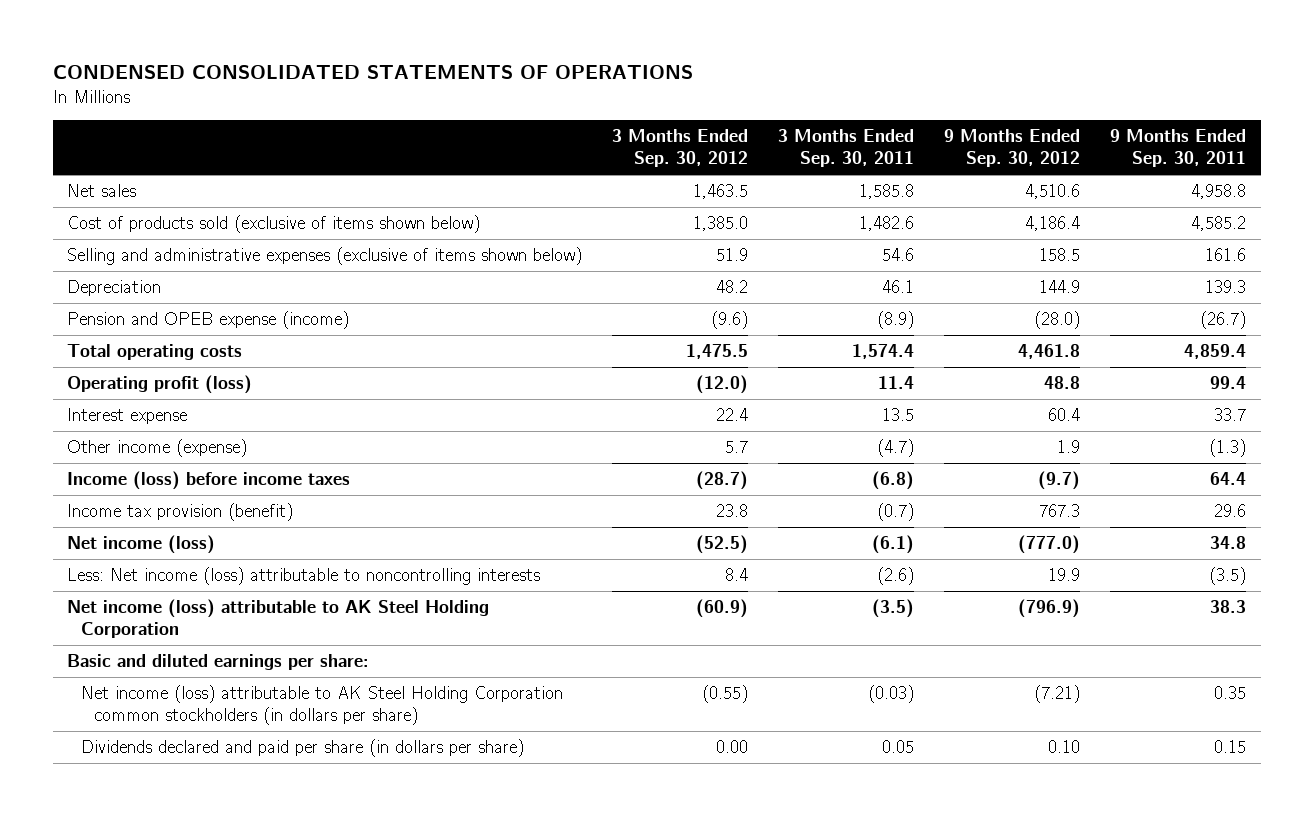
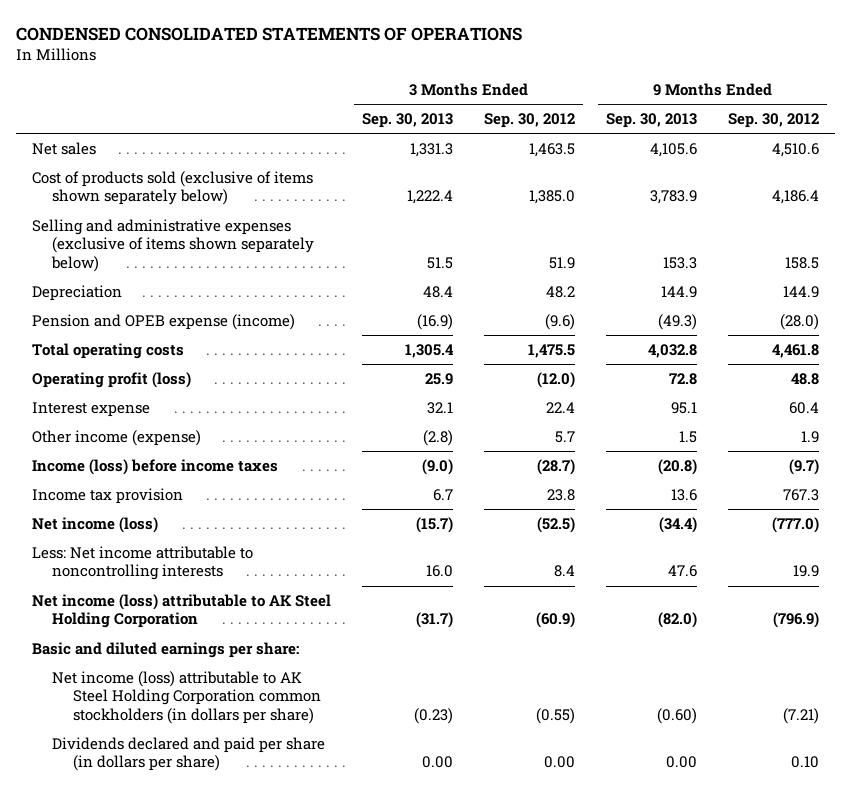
- | 3 Months Ended Sep. 30, 2012 | 3 Months Ended Sep. 30, 2011 | 9 Months Ended Sep. 30, 2012 | 9 Months Ended Sep. 30, 2011
+ | 3 Months Ended Sep. 30, 2013 | 3 Months Ended Sep. 30, 2012 | 9 Months Ended Sep. 30, 2013 | 9 Months Ended Sep. 30, 2012
- Cost of products sold (exclusive of items shown below) | 1,385.0 | 1,482.6 | 4,186.4 | 4,585.2
- Selling and administrative expenses (exclusive of items shown below) | 51.9 | 54.6 | 158.5 | 161.6
+ Cost of products sold (exclusive of items shown separately below) | 1,222.4 | 1,385.0 | 3,783.9 | 4,186.4
+ Selling and administrative expenses (exclusive of items shown separately below) | 51.5 | 51.9 | 153.3 | 158.5
- Income tax provision (benefit) | 23.8 | (0.7) | 767.3 | 29.6
+ Income tax provision | 6.7 | 23.8 | 13.6 | 767.3
- Less: Net income (loss) attributable to noncontrolling interests | 8.4 | (2.6) | 19.9 | (3.5)
+ Less: Net income attributable to noncontrolling interests | 16.0 | 8.4 | 47.6 | 19.9

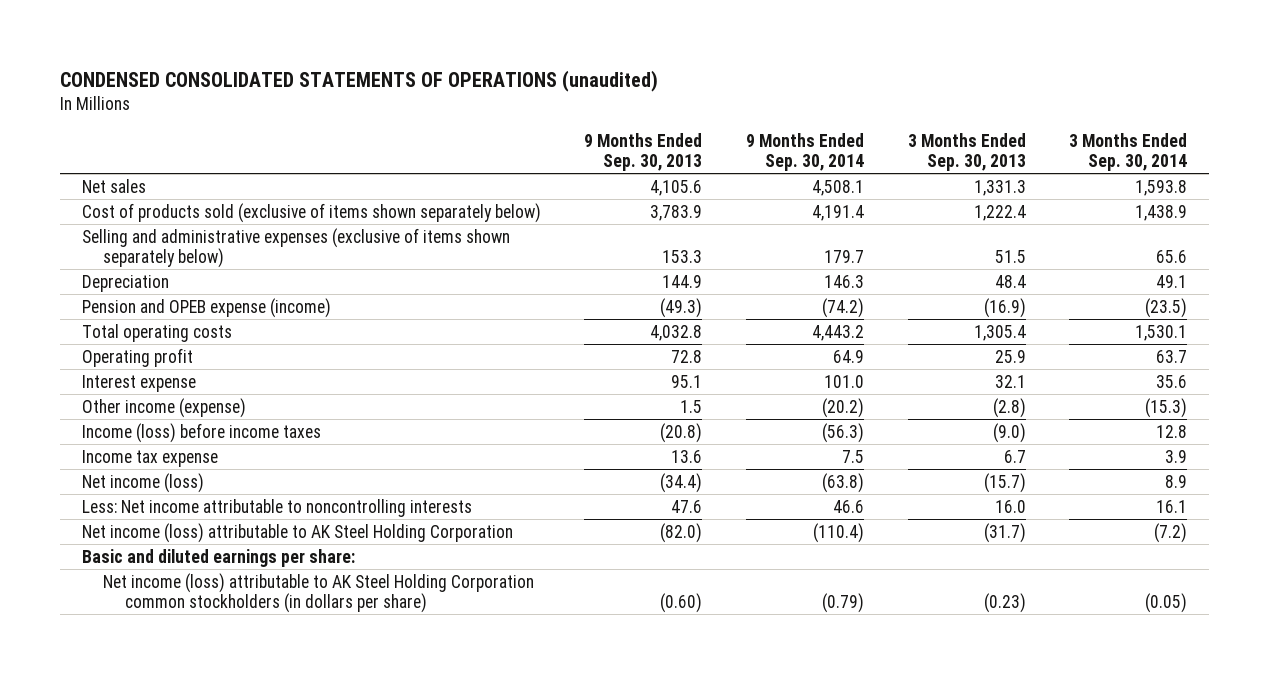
- CONDENSED CONSOLIDATED STATEMENTS OF OPERATIONS
+ CONDENSED CONSOLIDATED STATEMENTS OF OPERATIONS (unaudited)
- | 3 Months Ended Sep. 30, 2013 | 3 Months Ended Sep. 30, 2012 | 9 Months Ended Sep. 30, 2013 | 9 Months Ended Sep. 30, 2012
+ | 9 Months Ended Sep. 30, 2013 | 9 Months Ended Sep. 30, 2014 | 3 Months Ended Sep. 30, 2013 | 3 Months Ended Sep. 30, 2014
- Operating profit (loss) | 25.9 | (12.0) | 72.8 | 48.8
+ Operating profit | 72.8 | 64.9 | 25.9 | 63.7
- Income tax provision | 6.7 | 23.8 | 13.6 | 767.3
+ Income tax expense | 13.6 | 7.5 | 6.7 | 3.9
- Dividends declared and paid per share (in dollars per share) | 0.00 | 0.00 | 0.00 | 0.10

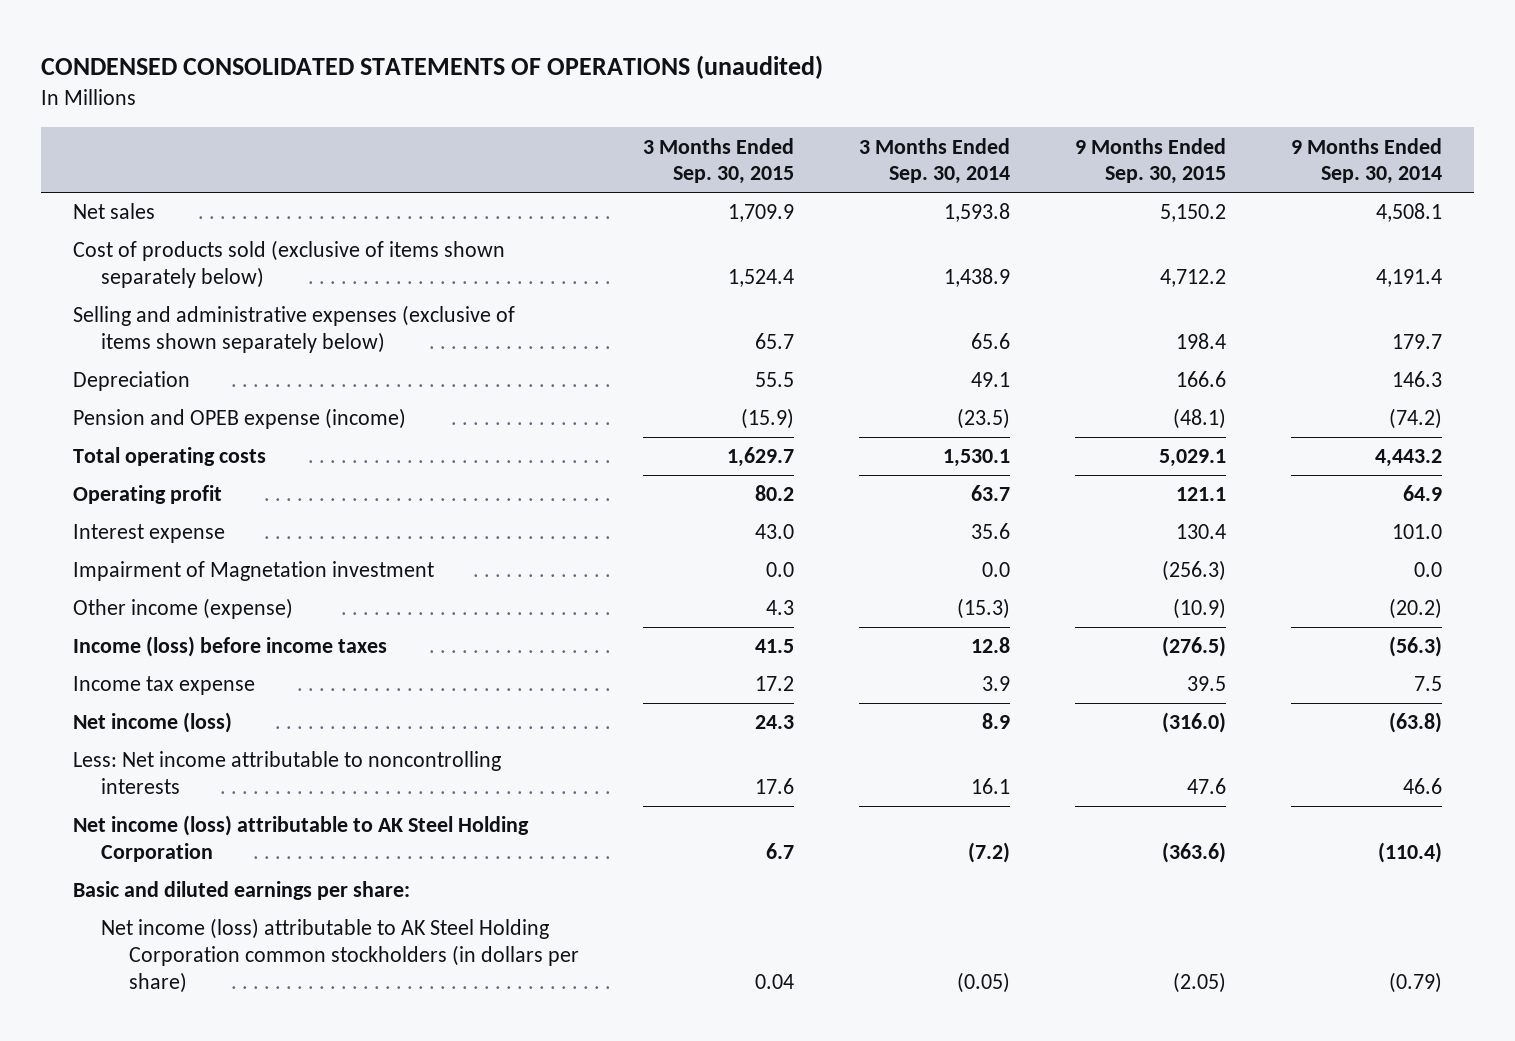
- | 9 Months Ended Sep. 30, 2013 | 9 Months Ended Sep. 30, 2014 | 3 Months Ended Sep. 30, 2013 | 3 Months Ended Sep. 30, 2014
+ | 3 Months Ended Sep. 30, 2015 | 3 Months Ended Sep. 30, 2014 | 9 Months Ended Sep. 30, 2015 | 9 Months Ended Sep. 30, 2014
+ Impairment of Magnetation investment | 0.0 | 0.0 | (256.3) | 0.0

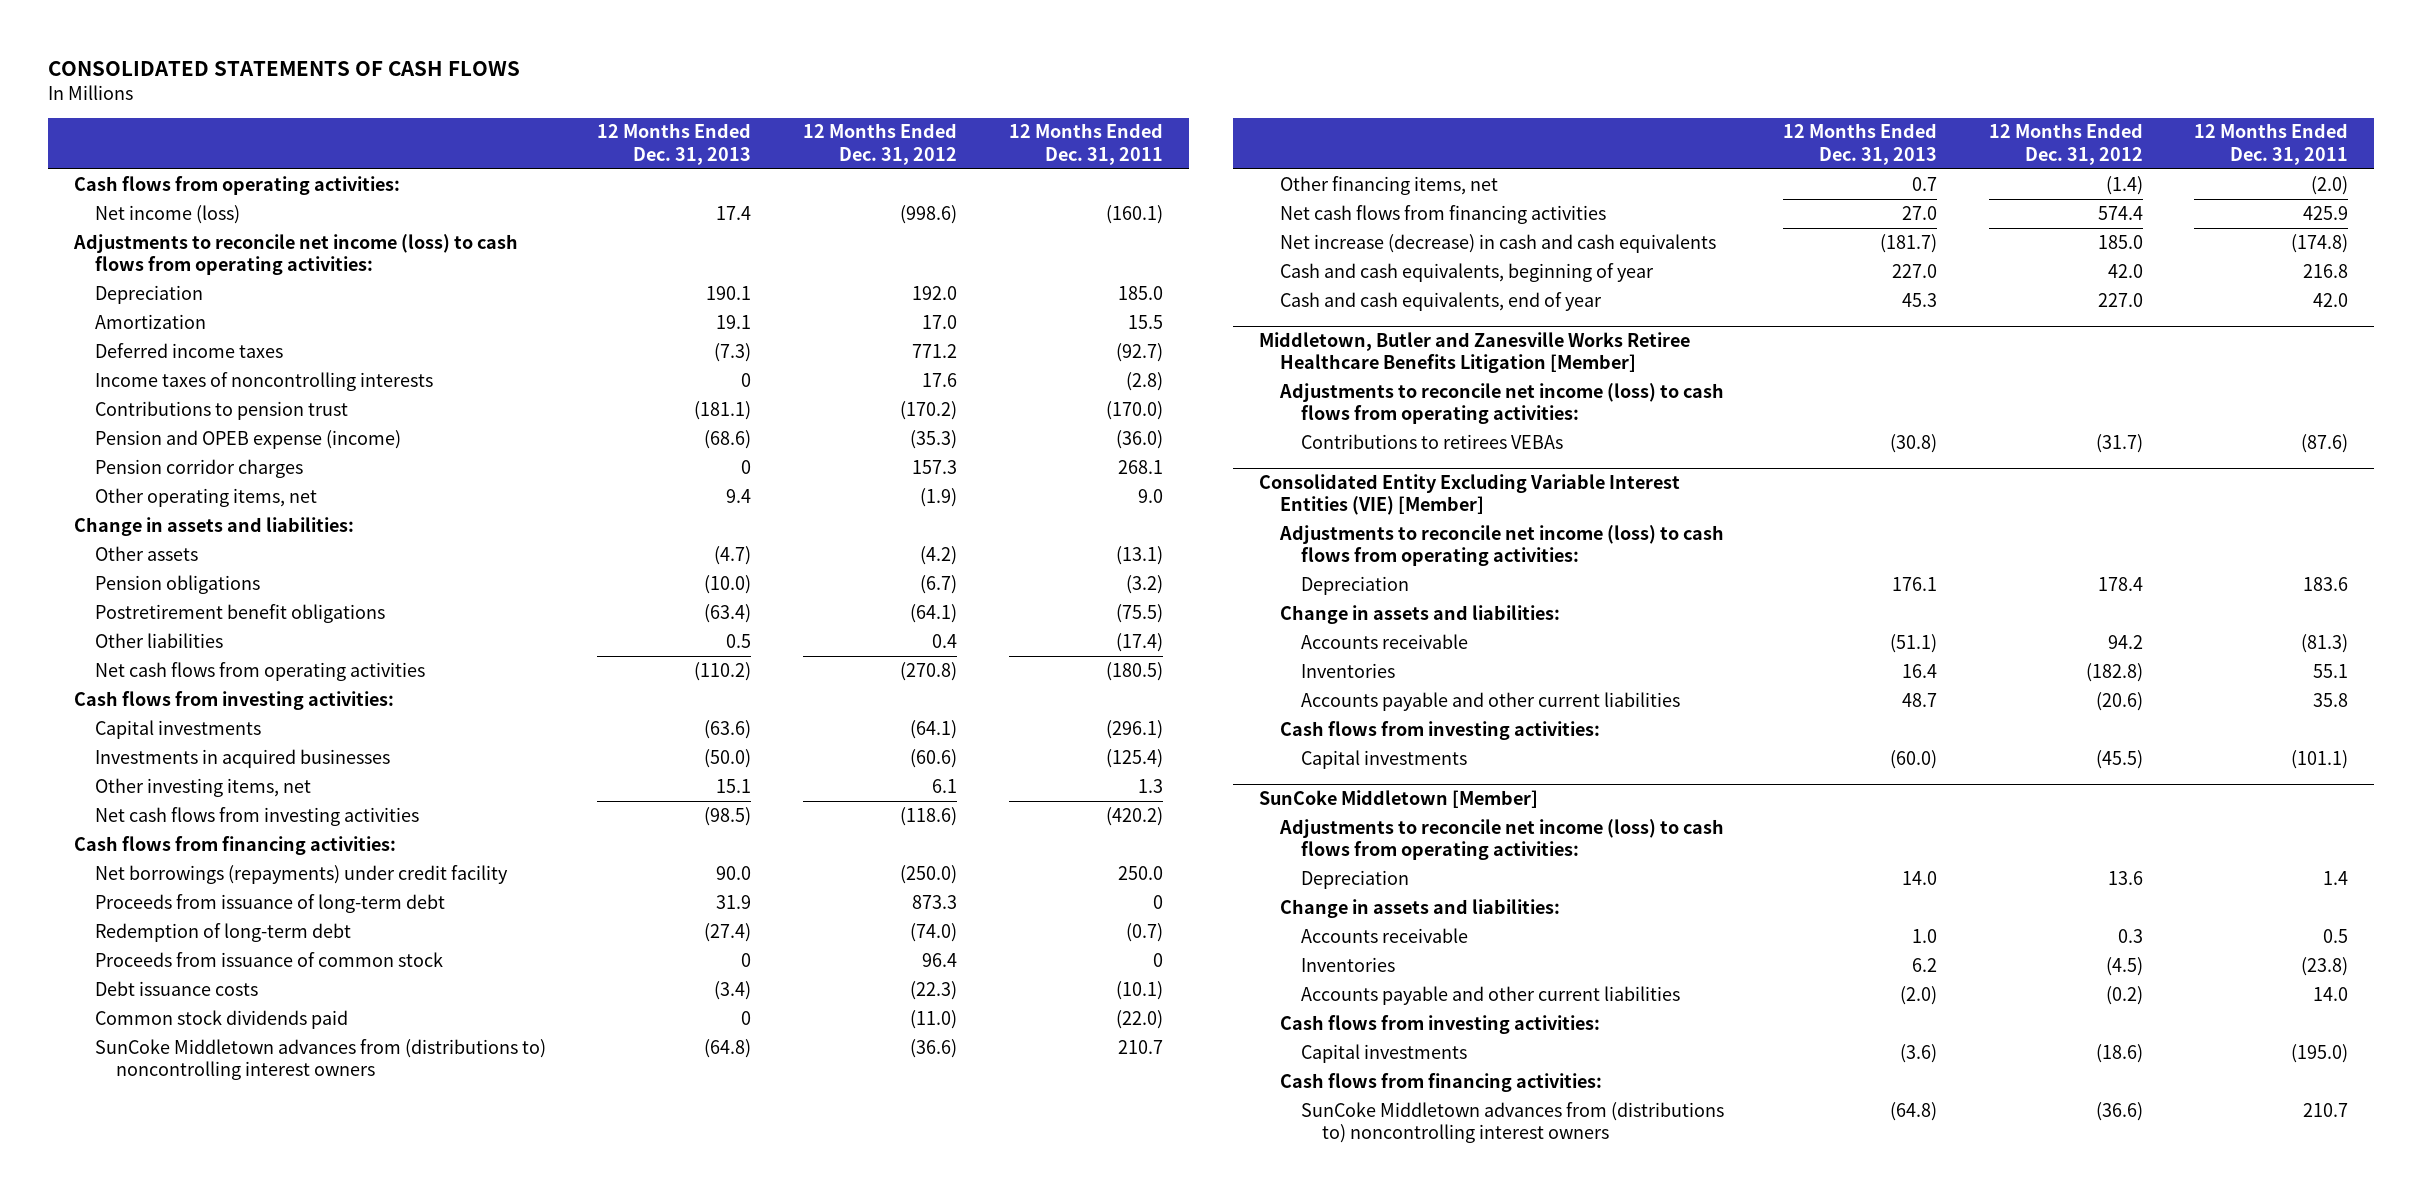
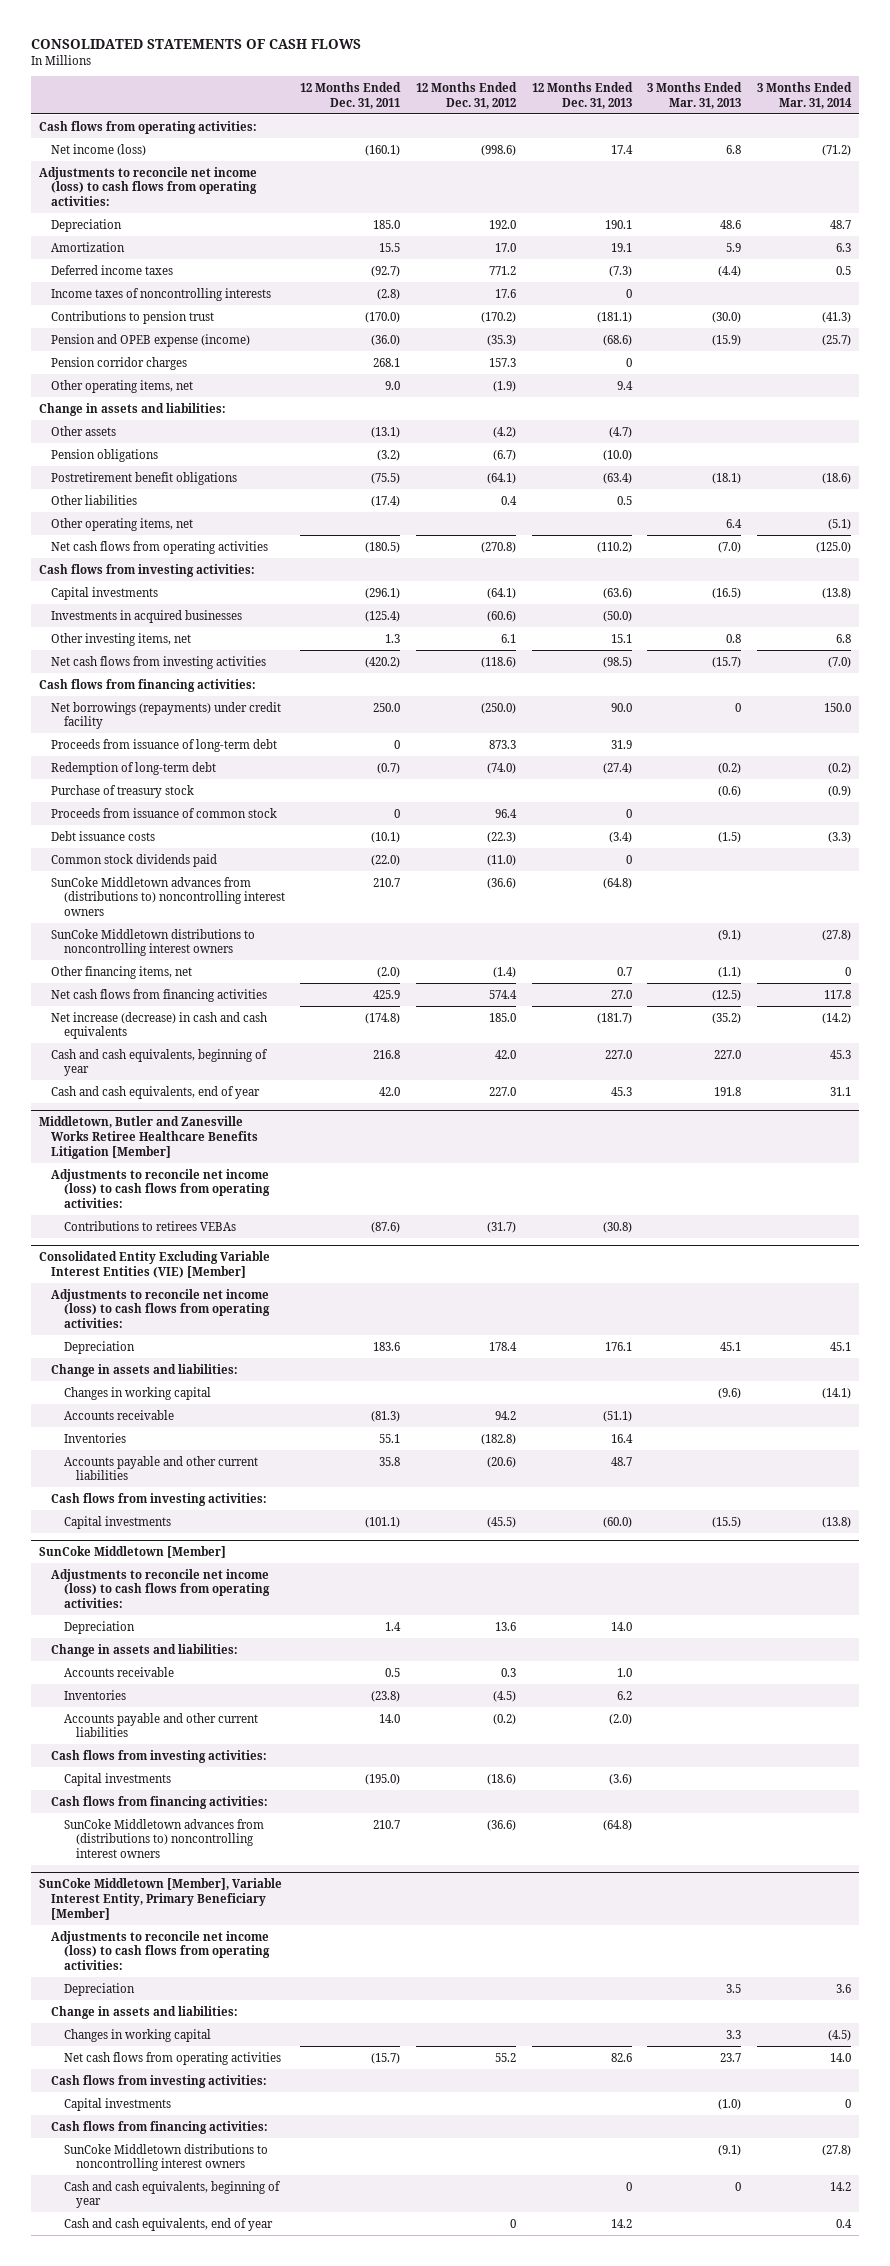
- | 12 Months Ended Dec. 31, 2013 | 12 Months Ended Dec. 31, 2012 | 12 Months Ended Dec. 31, 2011
+ | 12 Months Ended Dec. 31, 2011 | 12 Months Ended Dec. 31, 2012 | 12 Months Ended Dec. 31, 2013 | 3 Months Ended Mar. 31, 2013 | 3 Months Ended Mar. 31, 2014
+ Other operating items, net | | | | 6.4 | (5.1)
+ Purchase of treasury stock | | | | (0.6) | (0.9)
+ SunCoke Middletown distributions to noncontrolling interest owners | | | | (9.1) | (27.8)
@ Consolidated Entity Excluding Variable Interest Entities (VIE) [Member]
+ Changes in working capital | | | | (9.6) | (14.1)
+ SunCoke Middletown [Member], Variable Interest Entity, Primary Beneficiary [Member]
+ Adjustments to reconcile net income (loss) to cash flows from operating activities:
+ Depreciation | | | | 3.5 | 3.6
+ Change in assets and liabilities:
+ Changes in working capital | | | | 3.3 | (4.5)
+ Net cash flows from operating activities | (15.7) | 55.2 | 82.6 | 23.7 | 14.0
+ Cash flows from investing activities:
+ Capital investments | | | | (1.0) | 0
+ Cash flows from financing activities:
+ SunCoke Middletown distributions to noncontrolling interest owners | | | | (9.1) | (27.8)
+ Cash and cash equivalents, beginning of year | | | 0 | 0 | 14.2
+ Cash and cash equivalents, end of year | | 0 | 14.2 | | 0.4

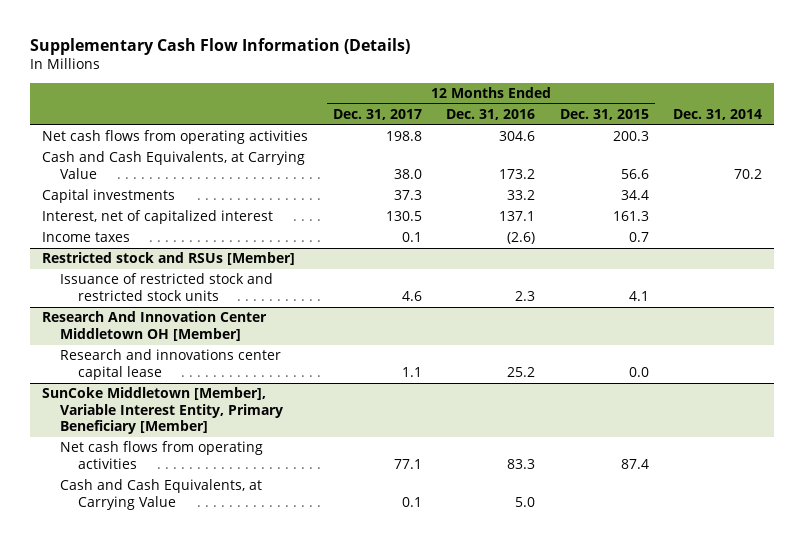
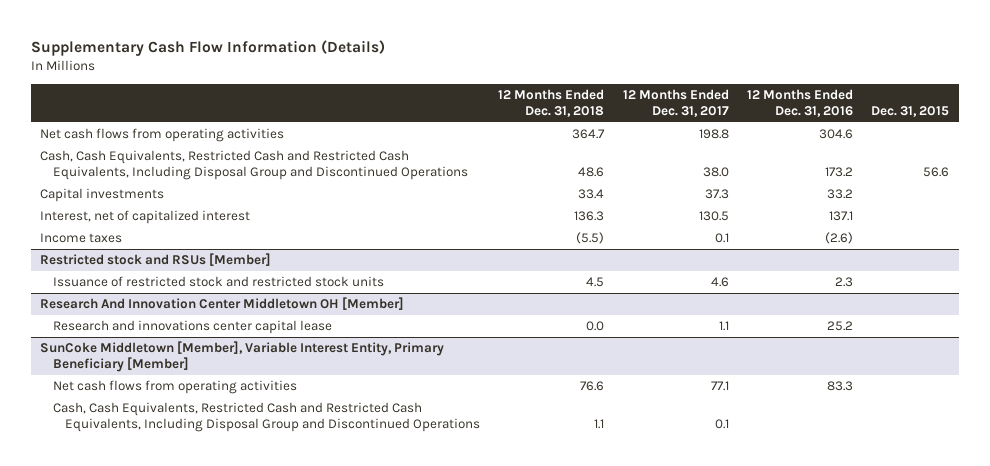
- | 12 Months Ended Dec. 31, 2017 | 12 Months Ended Dec. 31, 2016 | 12 Months Ended Dec. 31, 2015 | Dec. 31, 2014
+ | 12 Months Ended Dec. 31, 2018 | 12 Months Ended Dec. 31, 2017 | 12 Months Ended Dec. 31, 2016 | Dec. 31, 2015
- Cash and Cash Equivalents, at Carrying Value | 38.0 | 173.2 | 56.6 | 70.2
+ Cash, Cash Equivalents, Restricted Cash and Restricted Cash Equivalents, Including Disposal Group and Discontinued Operations | 48.6 | 38.0 | 173.2 | 56.6
@ SunCoke Middletown [Member], Variable Interest Entity, Primary Beneficiary [Member]
- Cash and Cash Equivalents, at Carrying Value | 0.1 | 5.0 | |
+ Cash, Cash Equivalents, Restricted Cash and Restricted Cash Equivalents, Including Disposal Group and Discontinued Operations | 1.1 | 0.1 | |

